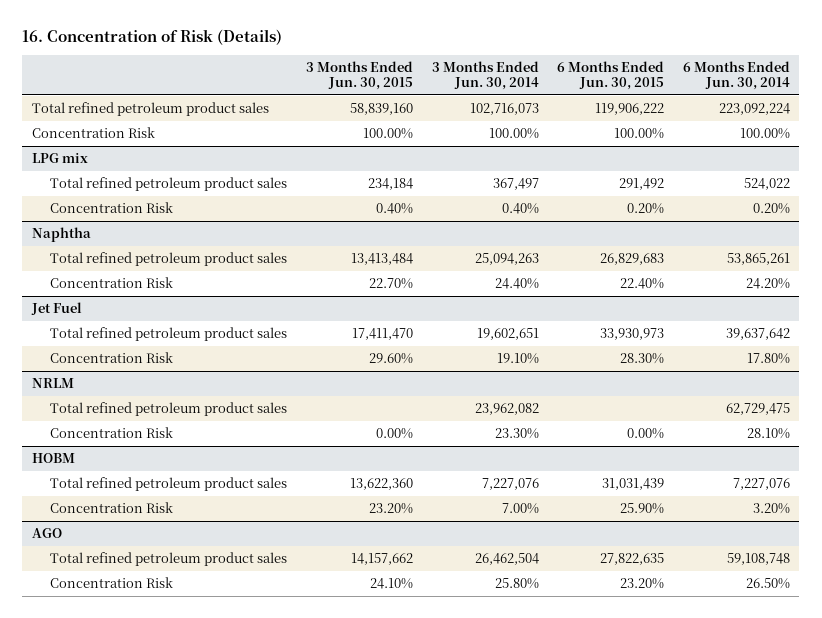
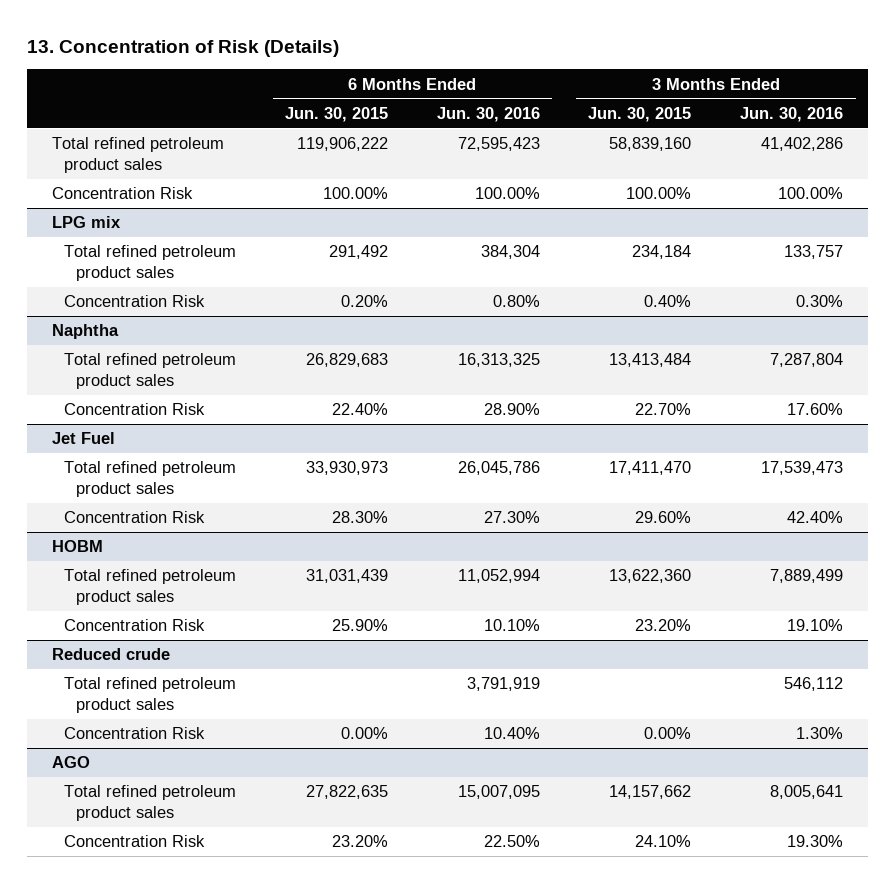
- 16. Concentration of Risk (Details)
+ 13. Concentration of Risk (Details)
- | 3 Months Ended Jun. 30, 2015 | 3 Months Ended Jun. 30, 2014 | 6 Months Ended Jun. 30, 2015 | 6 Months Ended Jun. 30, 2014
+ | 6 Months Ended Jun. 30, 2015 | 6 Months Ended Jun. 30, 2016 | 3 Months Ended Jun. 30, 2015 | 3 Months Ended Jun. 30, 2016
- NRLM
- Total refined petroleum product sales | | 23,962,082 | | 62,729,475
- Concentration Risk | 0.00% | 23.30% | 0.00% | 28.10%
+ Reduced crude
+ Total refined petroleum product sales | | 3,791,919 | | 546,112
+ Concentration Risk | 0.00% | 10.40% | 0.00% | 1.30%

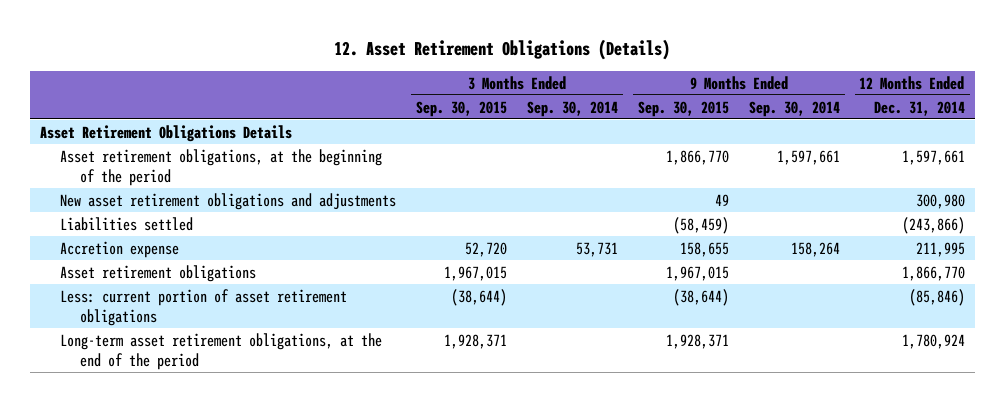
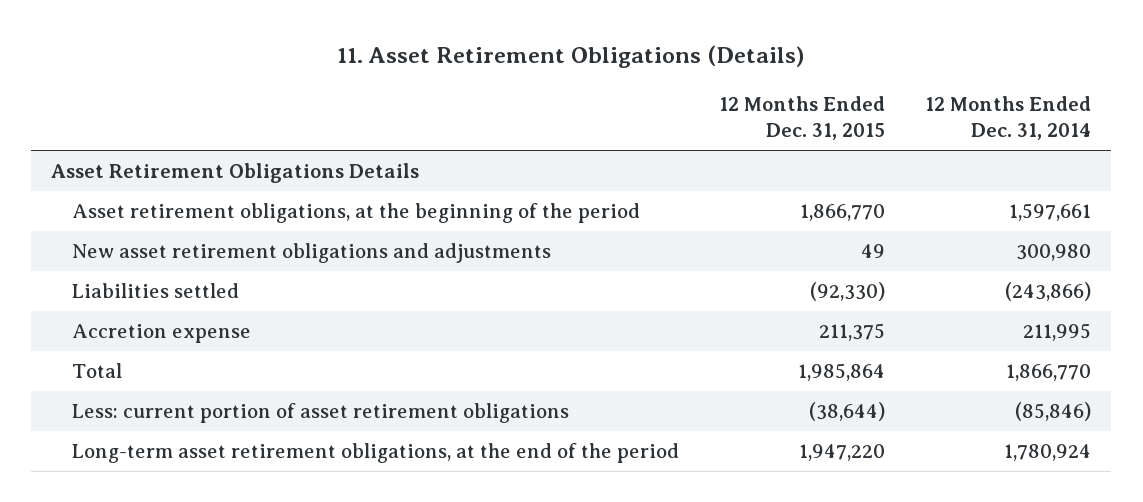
- 12. Asset Retirement Obligations (Details)
+ 11. Asset Retirement Obligations (Details)
- | 3 Months Ended Sep. 30, 2015 | 3 Months Ended Sep. 30, 2014 | 9 Months Ended Sep. 30, 2015 | 9 Months Ended Sep. 30, 2014 | 12 Months Ended Dec. 31, 2014
+ | 12 Months Ended Dec. 31, 2015 | 12 Months Ended Dec. 31, 2014
- Asset retirement obligations | 1,967,015 | | 1,967,015 | | 1,866,770
+ Total | 1,985,864 | 1,866,770

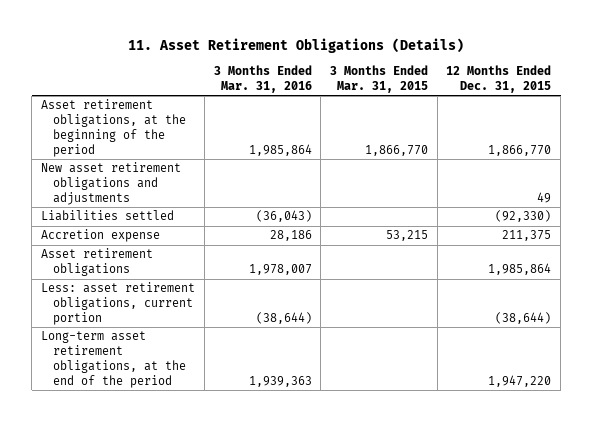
- | 12 Months Ended Dec. 31, 2015 | 12 Months Ended Dec. 31, 2014
+ | 3 Months Ended Mar. 31, 2016 | 3 Months Ended Mar. 31, 2015 | 12 Months Ended Dec. 31, 2015
- Asset Retirement Obligations Details
- Total | 1,985,864 | 1,866,770
- Less: current portion of asset retirement obligations | (38,644) | (85,846)
+ Asset retirement obligations | 1,978,007 | | 1,985,864
+ Less: asset retirement obligations, current portion | (38,644) | | (38,644)

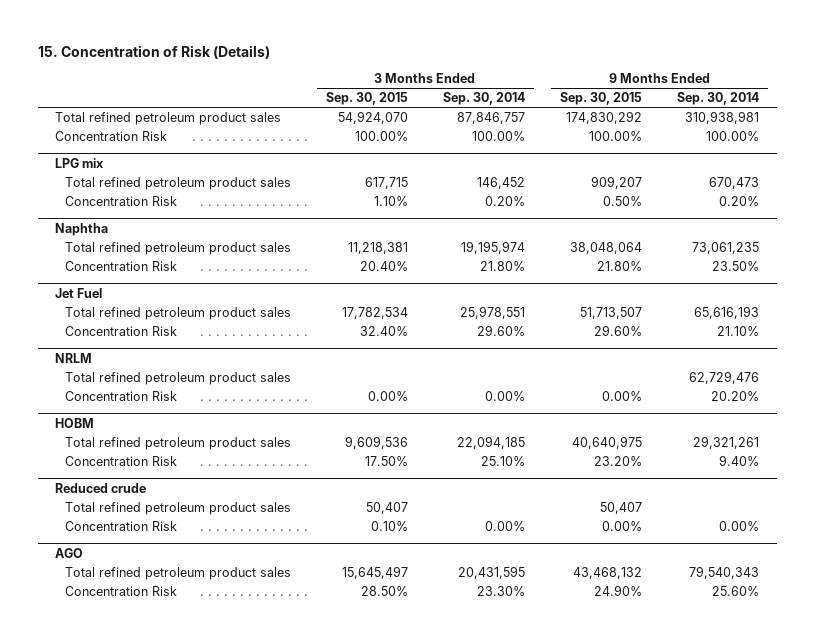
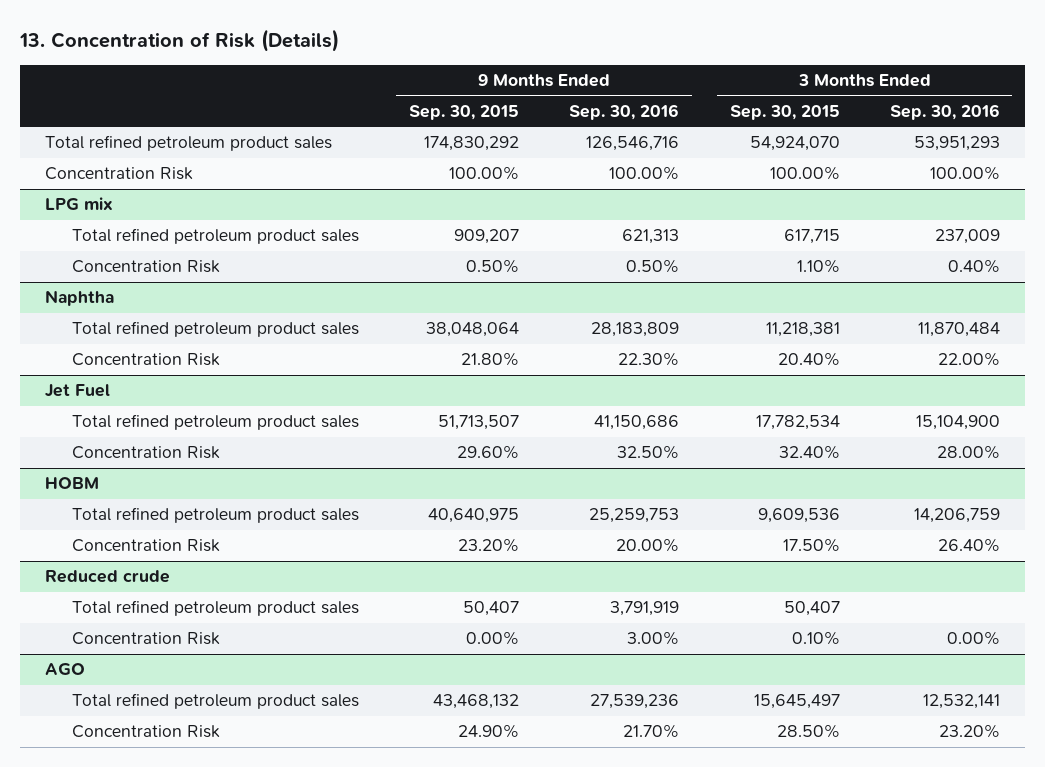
- 15. Concentration of Risk (Details)
+ 13. Concentration of Risk (Details)
- | 3 Months Ended Sep. 30, 2015 | 3 Months Ended Sep. 30, 2014 | 9 Months Ended Sep. 30, 2015 | 9 Months Ended Sep. 30, 2014
+ | 9 Months Ended Sep. 30, 2015 | 9 Months Ended Sep. 30, 2016 | 3 Months Ended Sep. 30, 2015 | 3 Months Ended Sep. 30, 2016
- NRLM
- Total refined petroleum product sales | | | | 62,729,476
- Concentration Risk | 0.00% | 0.00% | 0.00% | 20.20%

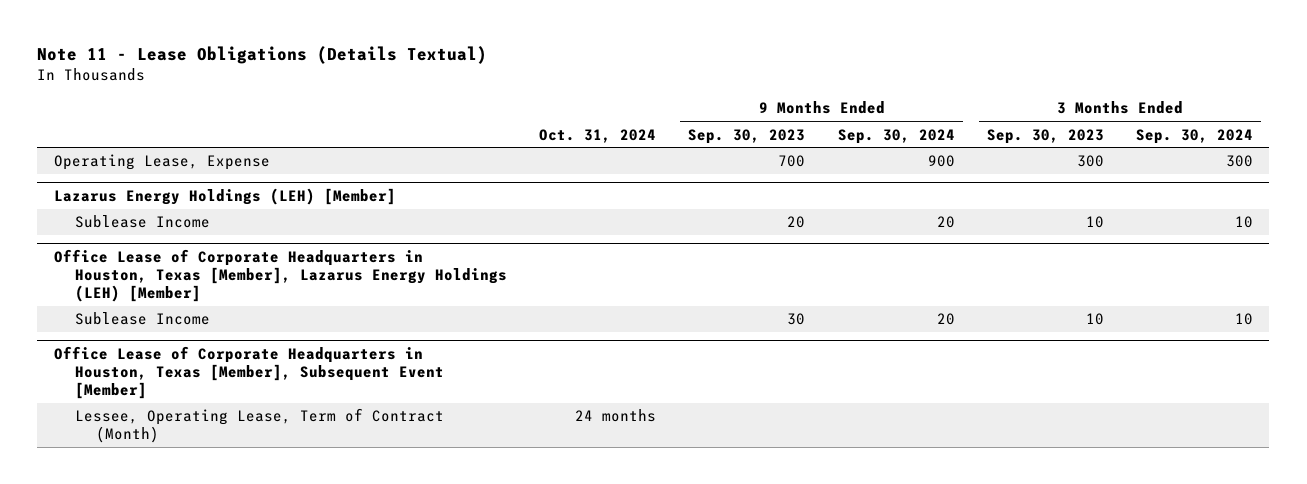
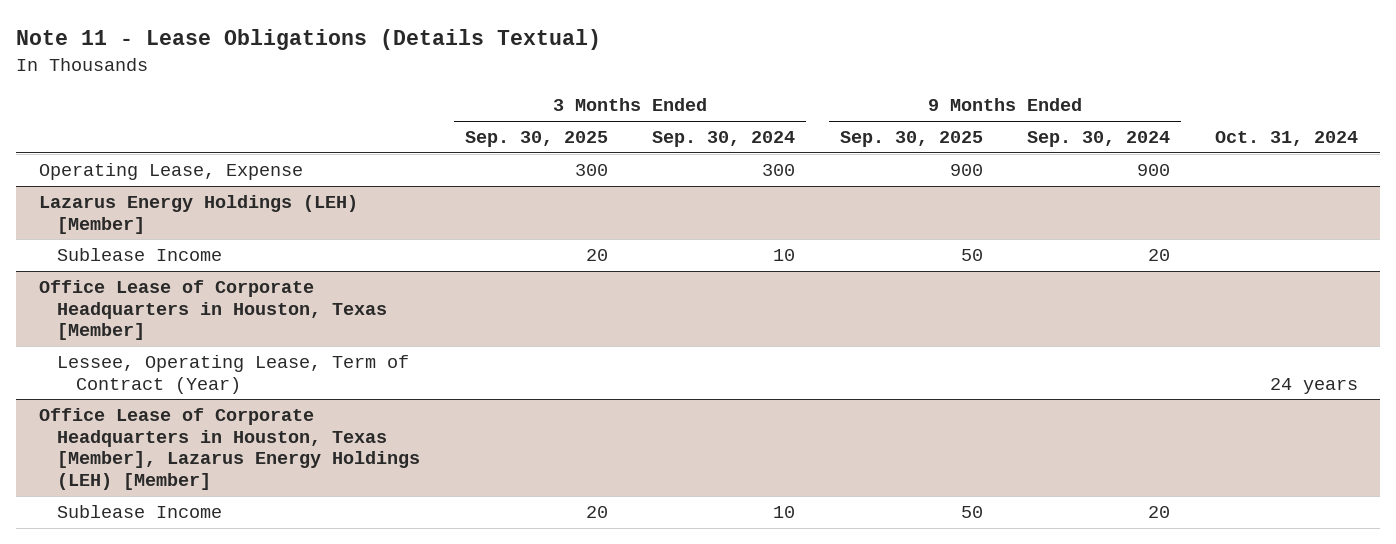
- | Oct. 31, 2024 | 9 Months Ended Sep. 30, 2023 | 9 Months Ended Sep. 30, 2024 | 3 Months Ended Sep. 30, 2023 | 3 Months Ended Sep. 30, 2024
+ | 3 Months Ended Sep. 30, 2025 | 3 Months Ended Sep. 30, 2024 | 9 Months Ended Sep. 30, 2025 | 9 Months Ended Sep. 30, 2024 | Oct. 31, 2024
+ Office Lease of Corporate Headquarters in Houston, Texas [Member]
+ Lessee, Operating Lease, Term of Contract (Year) | | | | | 24 years
- Office Lease of Corporate Headquarters in Houston, Texas [Member], Subsequent Event [Member]
- Lessee, Operating Lease, Term of Contract (Month) | 24 months | | | |

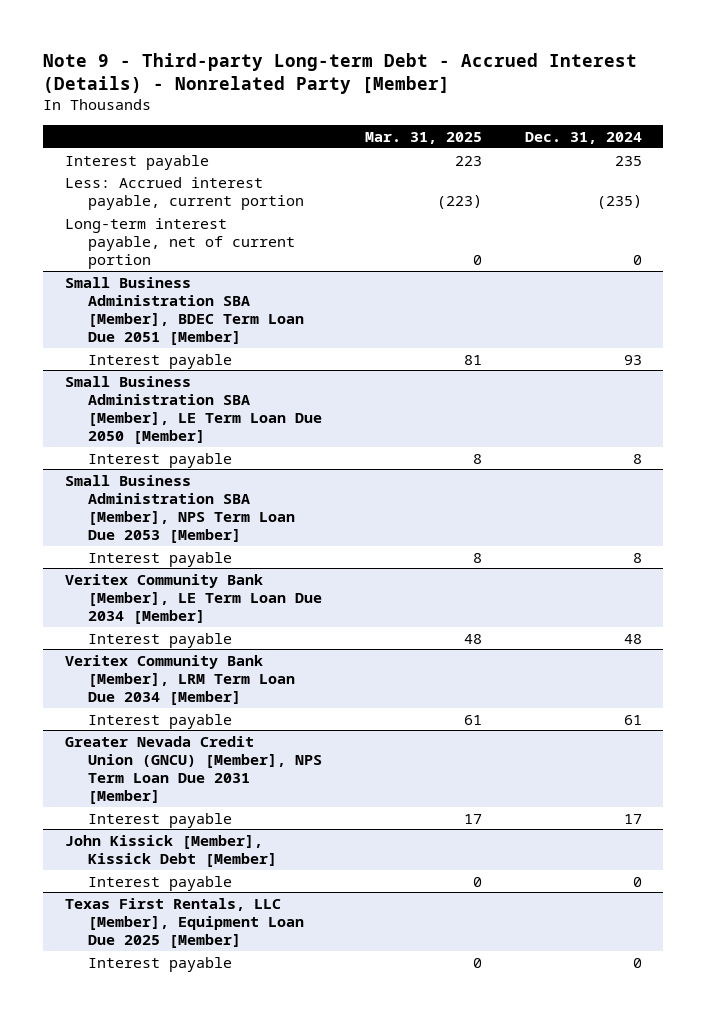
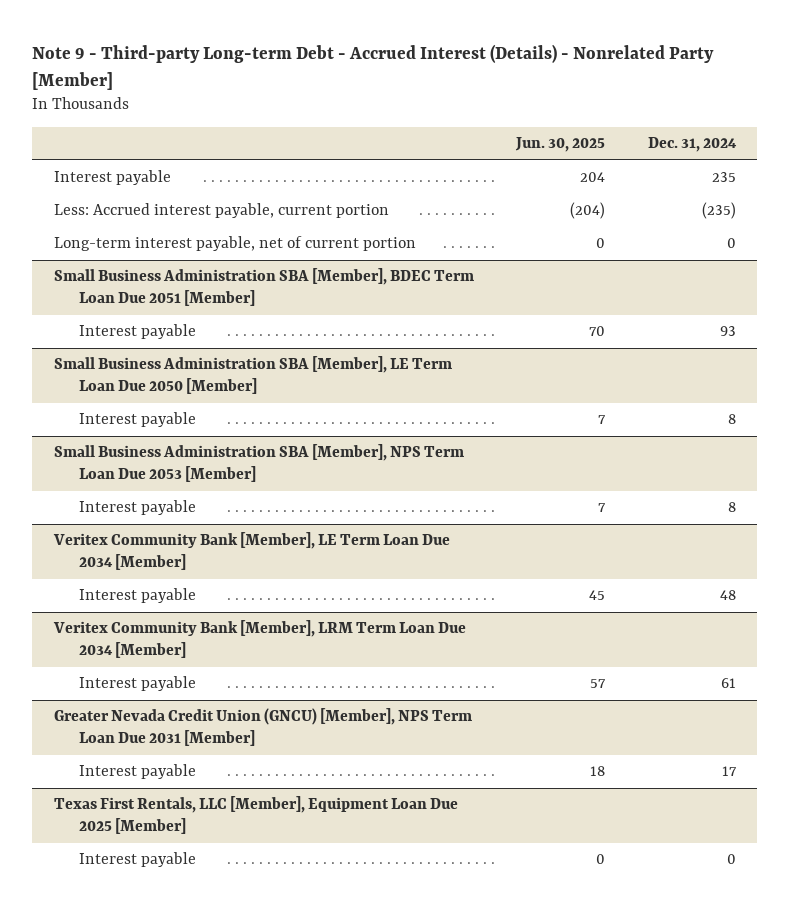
- | Mar. 31, 2025 | Dec. 31, 2024
+ | Jun. 30, 2025 | Dec. 31, 2024
- John Kissick [Member], Kissick Debt [Member]
- Interest payable | 0 | 0

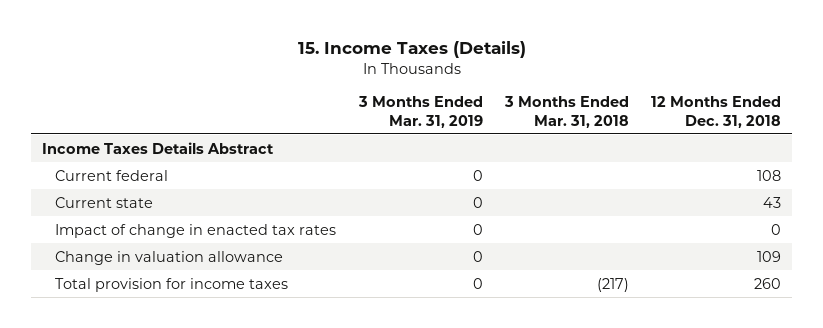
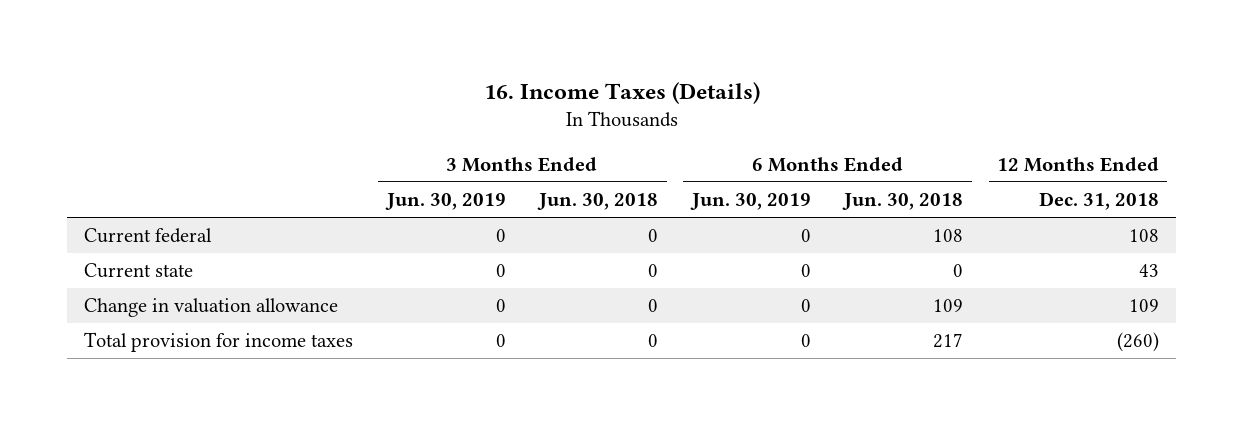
- 15. Income Taxes (Details)
+ 16. Income Taxes (Details)
- | 3 Months Ended Mar. 31, 2019 | 3 Months Ended Mar. 31, 2018 | 12 Months Ended Dec. 31, 2018
+ | 3 Months Ended Jun. 30, 2019 | 3 Months Ended Jun. 30, 2018 | 6 Months Ended Jun. 30, 2019 | 6 Months Ended Jun. 30, 2018 | 12 Months Ended Dec. 31, 2018
- Income Taxes Details Abstract
- Impact of change in enacted tax rates | 0 | | 0
- Total provision for income taxes | 0 | (217) | 260
+ Total provision for income taxes | 0 | 0 | 0 | 217 | (260)

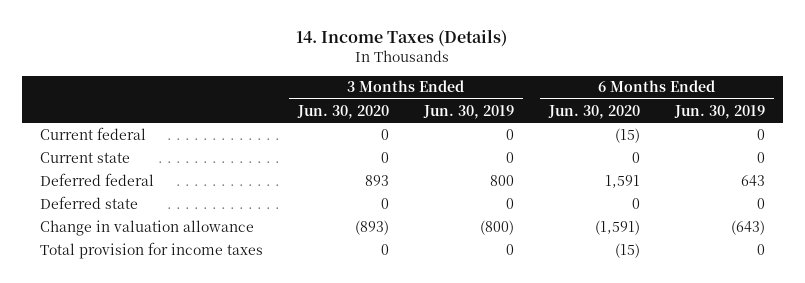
- 16. Income Taxes (Details)
+ 14. Income Taxes (Details)
- | 3 Months Ended Jun. 30, 2019 | 3 Months Ended Jun. 30, 2018 | 6 Months Ended Jun. 30, 2019 | 6 Months Ended Jun. 30, 2018 | 12 Months Ended Dec. 31, 2018
+ | 3 Months Ended Jun. 30, 2020 | 3 Months Ended Jun. 30, 2019 | 6 Months Ended Jun. 30, 2020 | 6 Months Ended Jun. 30, 2019
- Change in valuation allowance | 0 | 0 | 0 | 109 | 109
+ Deferred federal | 893 | 800 | 1,591 | 643
+ Deferred state | 0 | 0 | 0 | 0
+ Change in valuation allowance | (893) | (800) | (1,591) | (643)

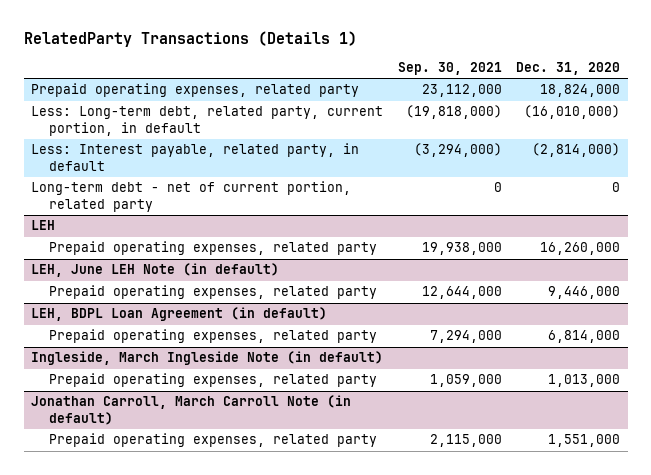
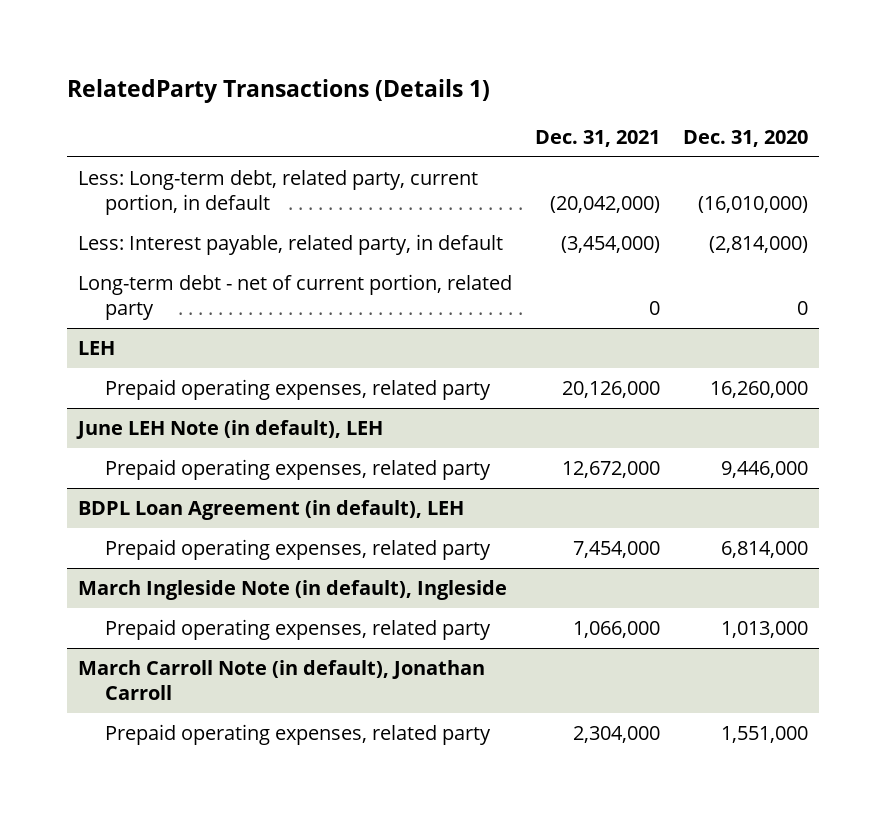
- | Sep. 30, 2021 | Dec. 31, 2020
+ | Dec. 31, 2021 | Dec. 31, 2020
- Prepaid operating expenses, related party | 23,112,000 | 18,824,000
- LEH, June LEH Note (in default)
+ June LEH Note (in default), LEH
- LEH, BDPL Loan Agreement (in default)
+ BDPL Loan Agreement (in default), LEH
- Ingleside, March Ingleside Note (in default)
+ March Ingleside Note (in default), Ingleside
- Jonathan Carroll, March Carroll Note (in default)
+ March Carroll Note (in default), Jonathan Carroll

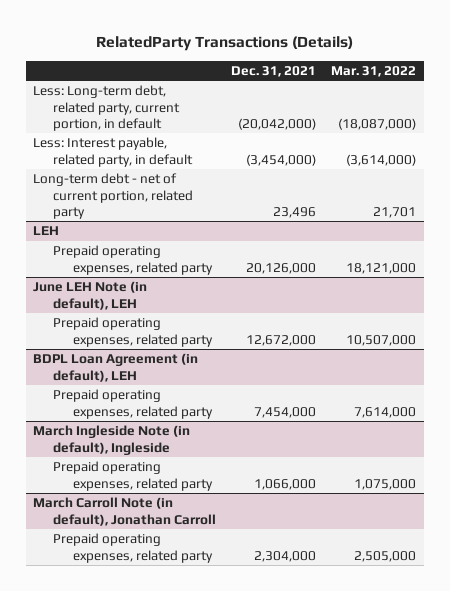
- RelatedParty Transactions (Details 1)
+ RelatedParty Transactions (Details)
- | Dec. 31, 2021 | Dec. 31, 2020
+ | Dec. 31, 2021 | Mar. 31, 2022
- Long-term debt - net of current portion, related party | 0 | 0
+ Long-term debt - net of current portion, related party | 23,496 | 21,701

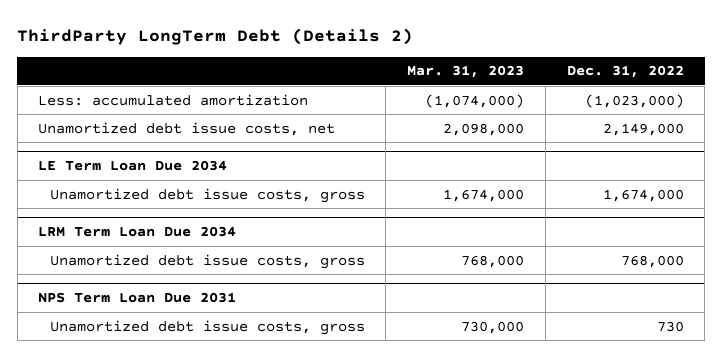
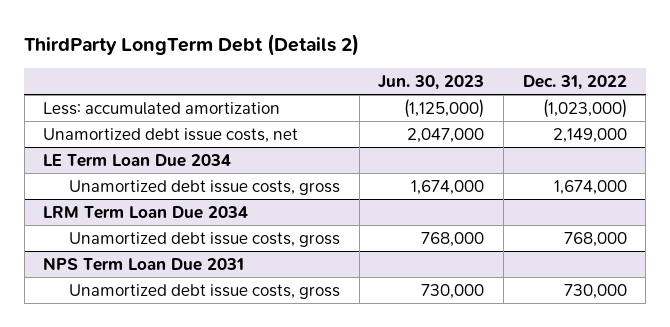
- | Mar. 31, 2023 | Dec. 31, 2022
+ | Jun. 30, 2023 | Dec. 31, 2022
@ NPS Term Loan Due 2031
- Unamortized debt issue costs, gross | 730,000 | 730
+ Unamortized debt issue costs, gross | 730,000 | 730,000

